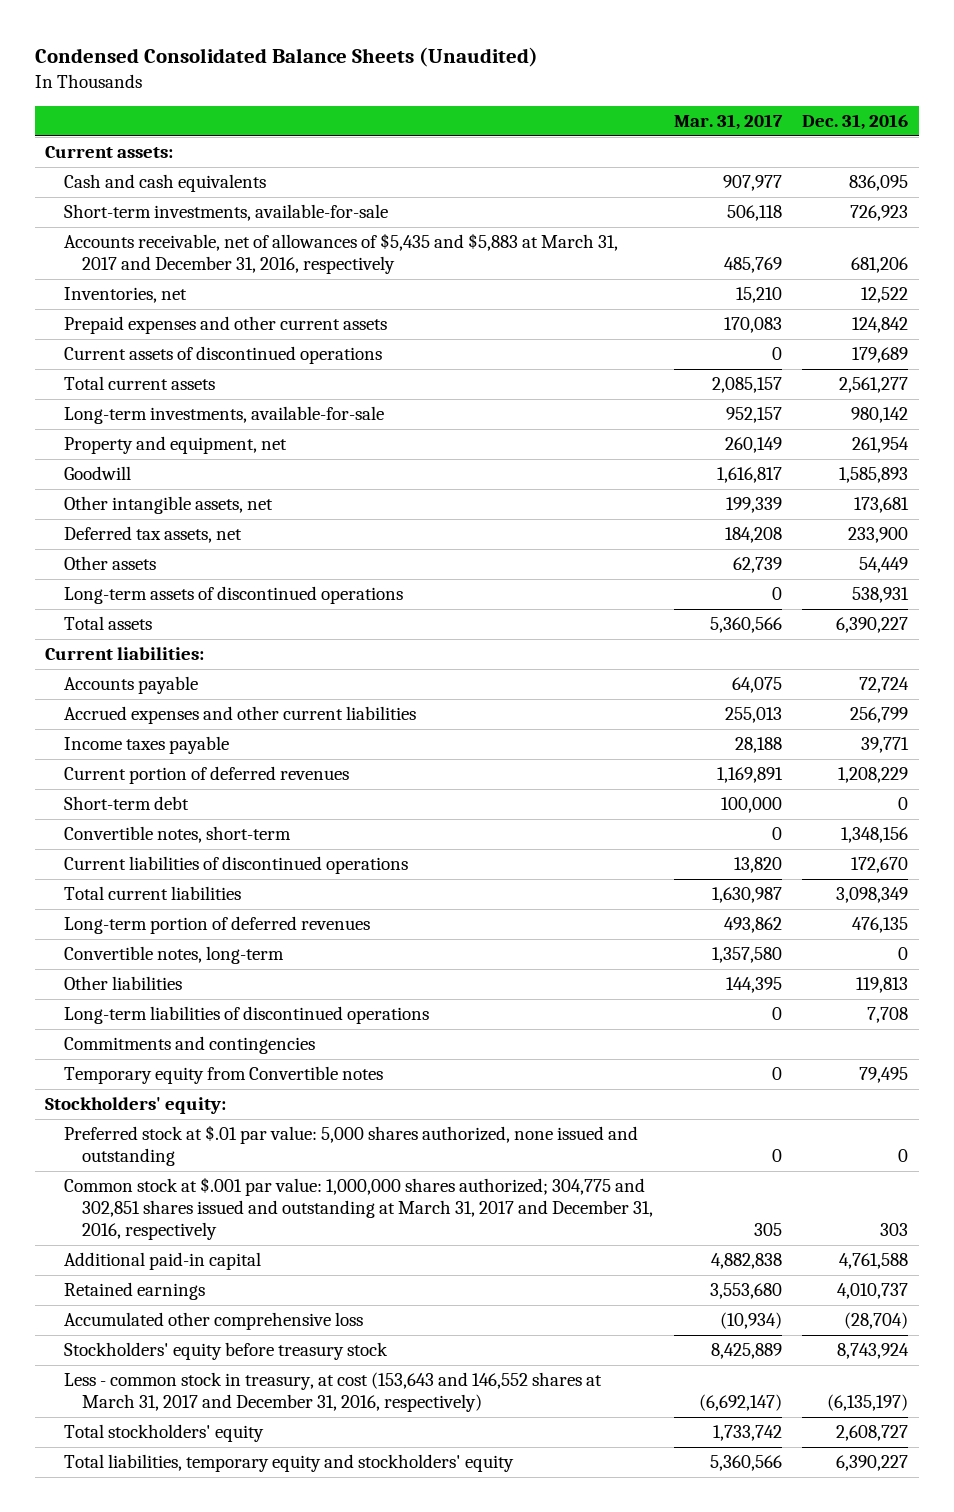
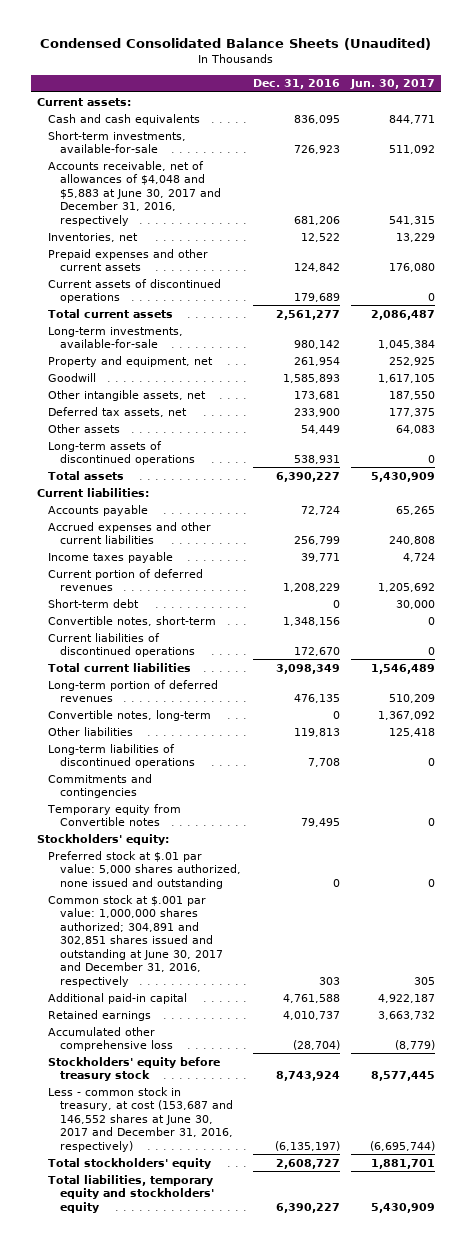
- | Mar. 31, 2017 | Dec. 31, 2016
+ | Dec. 31, 2016 | Jun. 30, 2017
- Accounts receivable, net of allowances of $5,435 and $5,883 at March 31, 2017 and December 31, 2016, respectively | 485,769 | 681,206
+ Accounts receivable, net of allowances of $4,048 and $5,883 at June 30, 2017 and December 31, 2016, respectively | 681,206 | 541,315
- Common stock at $.001 par value: 1,000,000 shares authorized; 304,775 and 302,851 shares issued and outstanding at March 31, 2017 and December 31, 2016, respectively | 305 | 303
+ Common stock at $.001 par value: 1,000,000 shares authorized; 304,891 and 302,851 shares issued and outstanding at June 30, 2017 and December 31, 2016, respectively | 303 | 305
- Less - common stock in treasury, at cost (153,643 and 146,552 shares at March 31, 2017 and December 31, 2016, respectively) | (6,692,147) | (6,135,197)
+ Less - common stock in treasury, at cost (153,687 and 146,552 shares at June 30, 2017 and December 31, 2016, respectively) | (6,135,197) | (6,695,744)

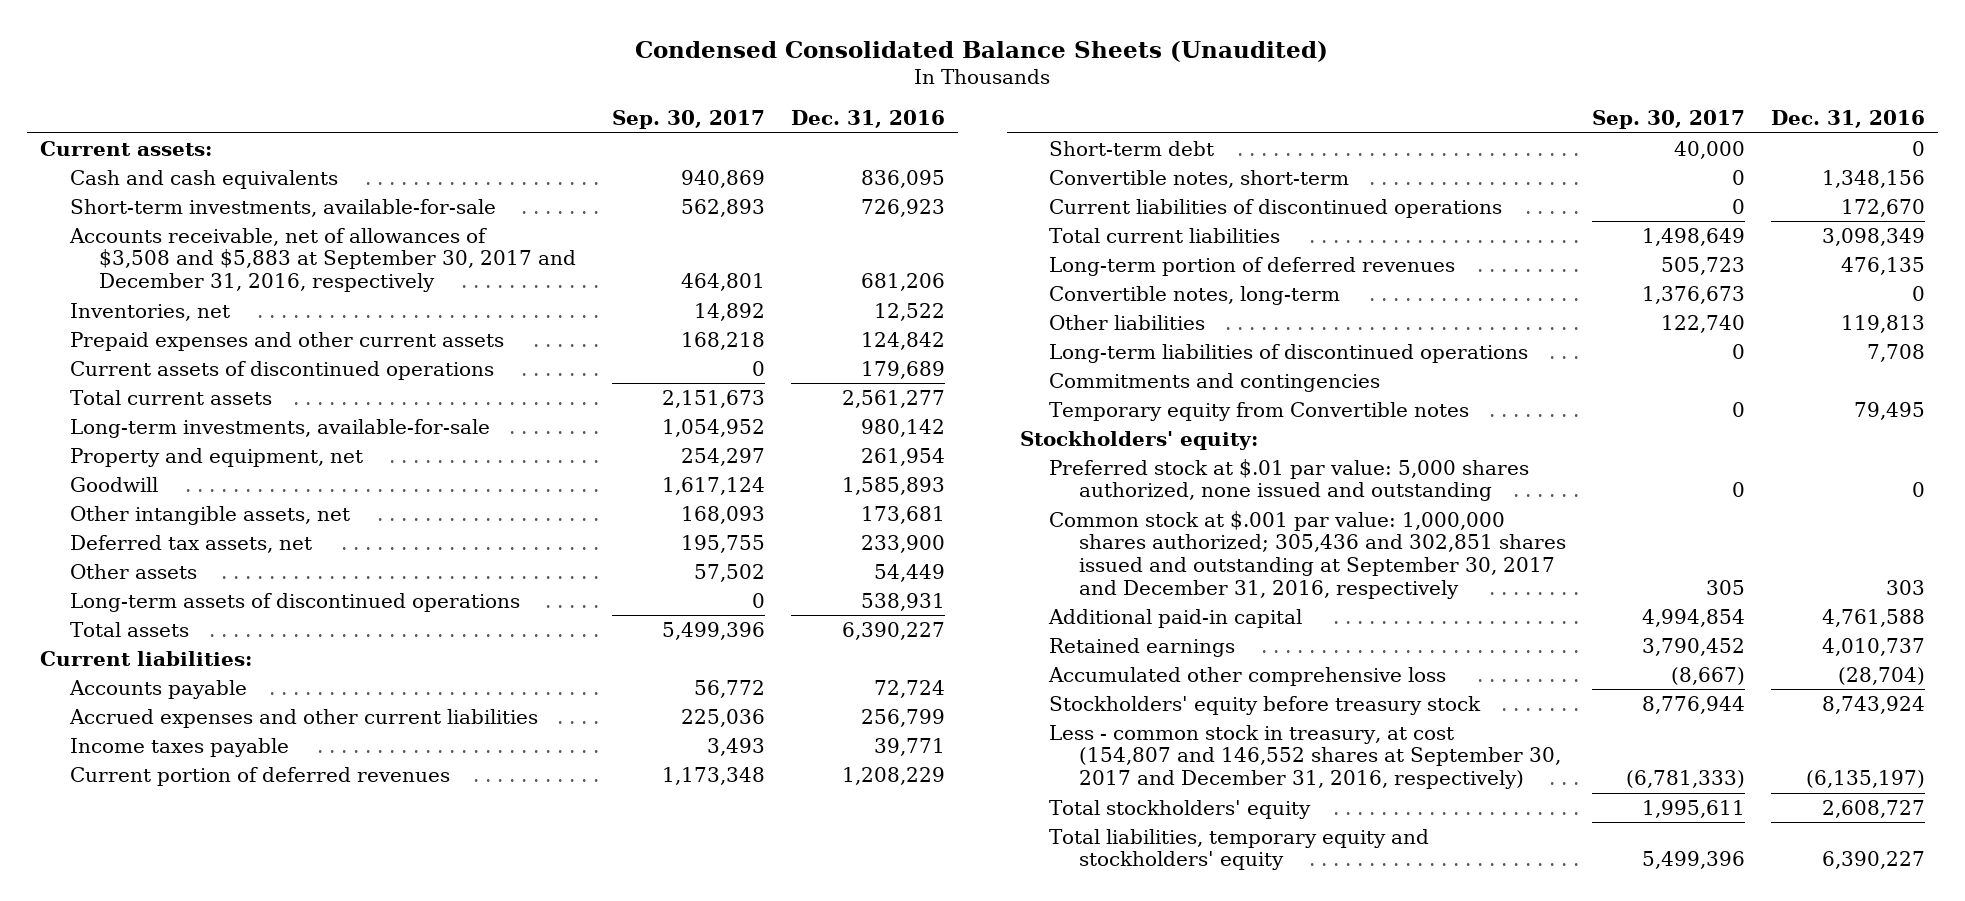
- | Dec. 31, 2016 | Jun. 30, 2017
+ | Sep. 30, 2017 | Dec. 31, 2016
- Accounts receivable, net of allowances of $4,048 and $5,883 at June 30, 2017 and December 31, 2016, respectively | 681,206 | 541,315
+ Accounts receivable, net of allowances of $3,508 and $5,883 at September 30, 2017 and December 31, 2016, respectively | 464,801 | 681,206
- Common stock at $.001 par value: 1,000,000 shares authorized; 304,891 and 302,851 shares issued and outstanding at June 30, 2017 and December 31, 2016, respectively | 303 | 305
+ Common stock at $.001 par value: 1,000,000 shares authorized; 305,436 and 302,851 shares issued and outstanding at September 30, 2017 and December 31, 2016, respectively | 305 | 303
- Less - common stock in treasury, at cost (153,687 and 146,552 shares at June 30, 2017 and December 31, 2016, respectively) | (6,135,197) | (6,695,744)
+ Less - common stock in treasury, at cost (154,807 and 146,552 shares at September 30, 2017 and December 31, 2016, respectively) | (6,781,333) | (6,135,197)

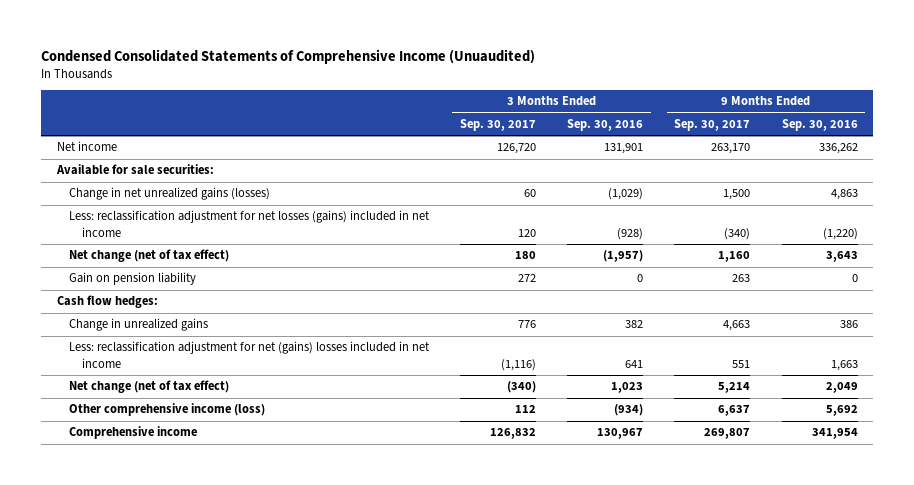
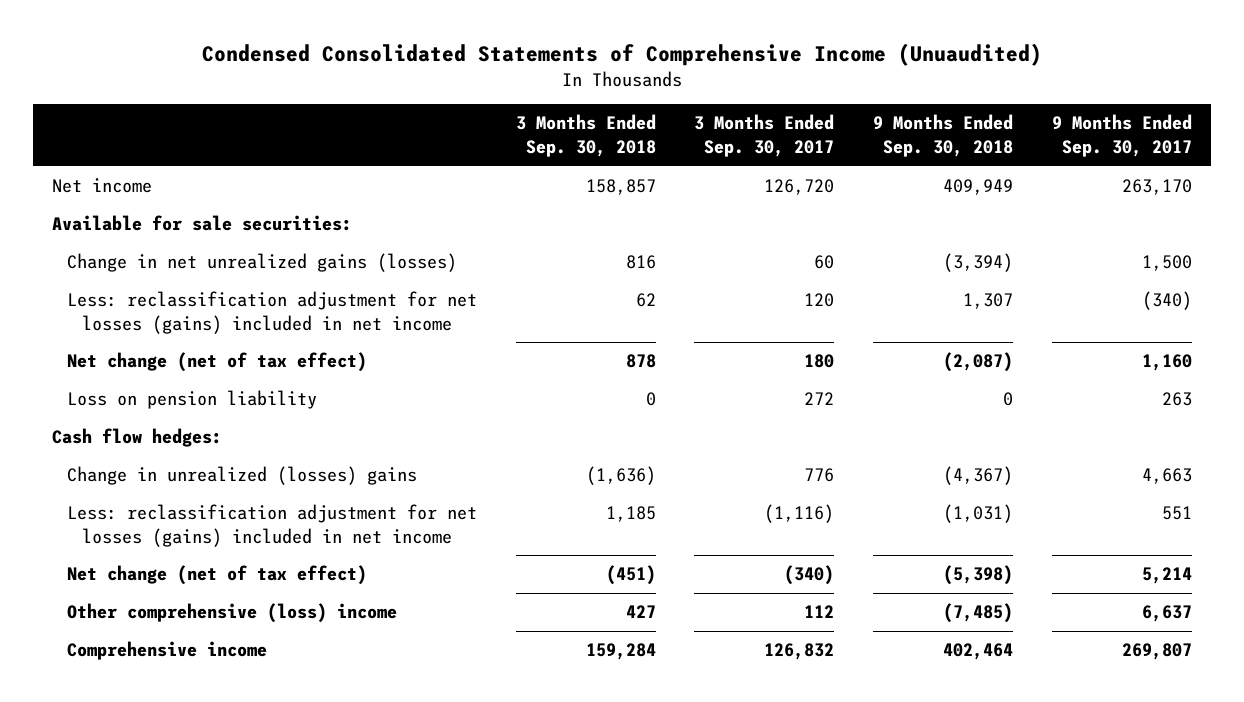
- | 3 Months Ended Sep. 30, 2017 | 3 Months Ended Sep. 30, 2016 | 9 Months Ended Sep. 30, 2017 | 9 Months Ended Sep. 30, 2016
+ | 3 Months Ended Sep. 30, 2018 | 3 Months Ended Sep. 30, 2017 | 9 Months Ended Sep. 30, 2018 | 9 Months Ended Sep. 30, 2017
- Gain on pension liability | 272 | 0 | 263 | 0
+ Loss on pension liability | 0 | 272 | 0 | 263
- Change in unrealized gains | 776 | 382 | 4,663 | 386
- Less: reclassification adjustment for net (gains) losses included in net income | (1,116) | 641 | 551 | 1,663
+ Change in unrealized (losses) gains | (1,636) | 776 | (4,367) | 4,663
+ Less: reclassification adjustment for net losses (gains) included in net income | 1,185 | (1,116) | (1,031) | 551
- Other comprehensive income (loss) | 112 | (934) | 6,637 | 5,692
+ Other comprehensive (loss) income | 427 | 112 | (7,485) | 6,637

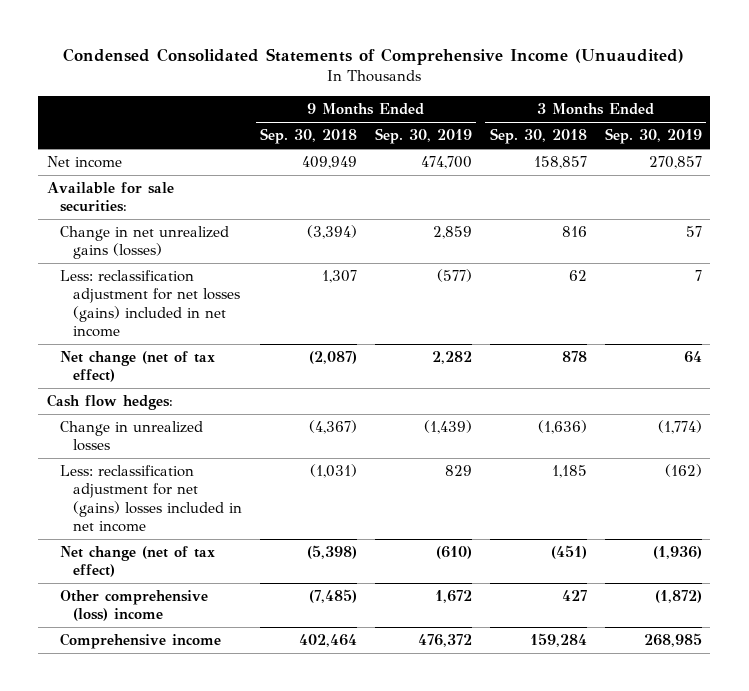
- | 3 Months Ended Sep. 30, 2018 | 3 Months Ended Sep. 30, 2017 | 9 Months Ended Sep. 30, 2018 | 9 Months Ended Sep. 30, 2017
+ | 9 Months Ended Sep. 30, 2018 | 9 Months Ended Sep. 30, 2019 | 3 Months Ended Sep. 30, 2018 | 3 Months Ended Sep. 30, 2019
- Loss on pension liability | 0 | 272 | 0 | 263
- Change in unrealized (losses) gains | (1,636) | 776 | (4,367) | 4,663
- Less: reclassification adjustment for net losses (gains) included in net income | 1,185 | (1,116) | (1,031) | 551
+ Change in unrealized losses | (4,367) | (1,439) | (1,636) | (1,774)
+ Less: reclassification adjustment for net (gains) losses included in net income | (1,031) | 829 | 1,185 | (162)

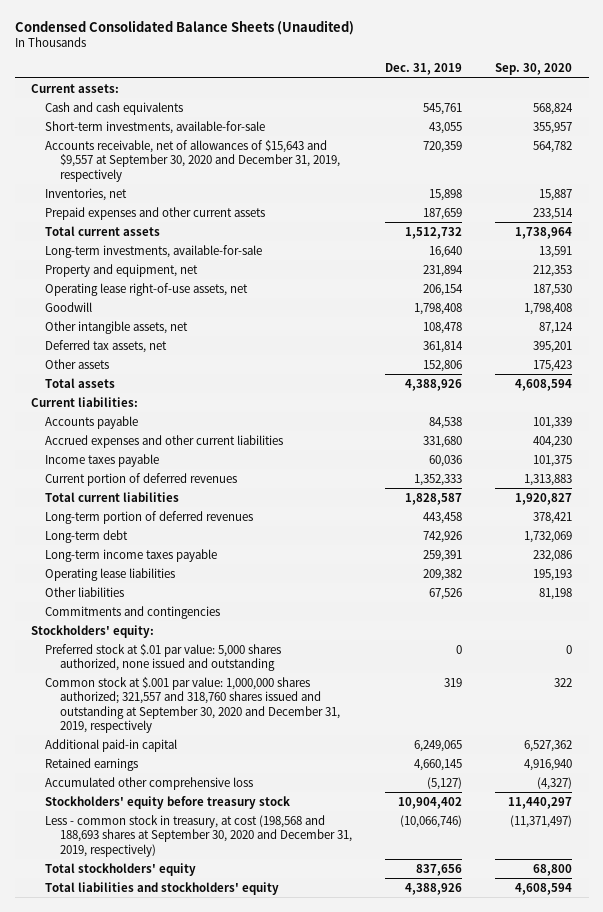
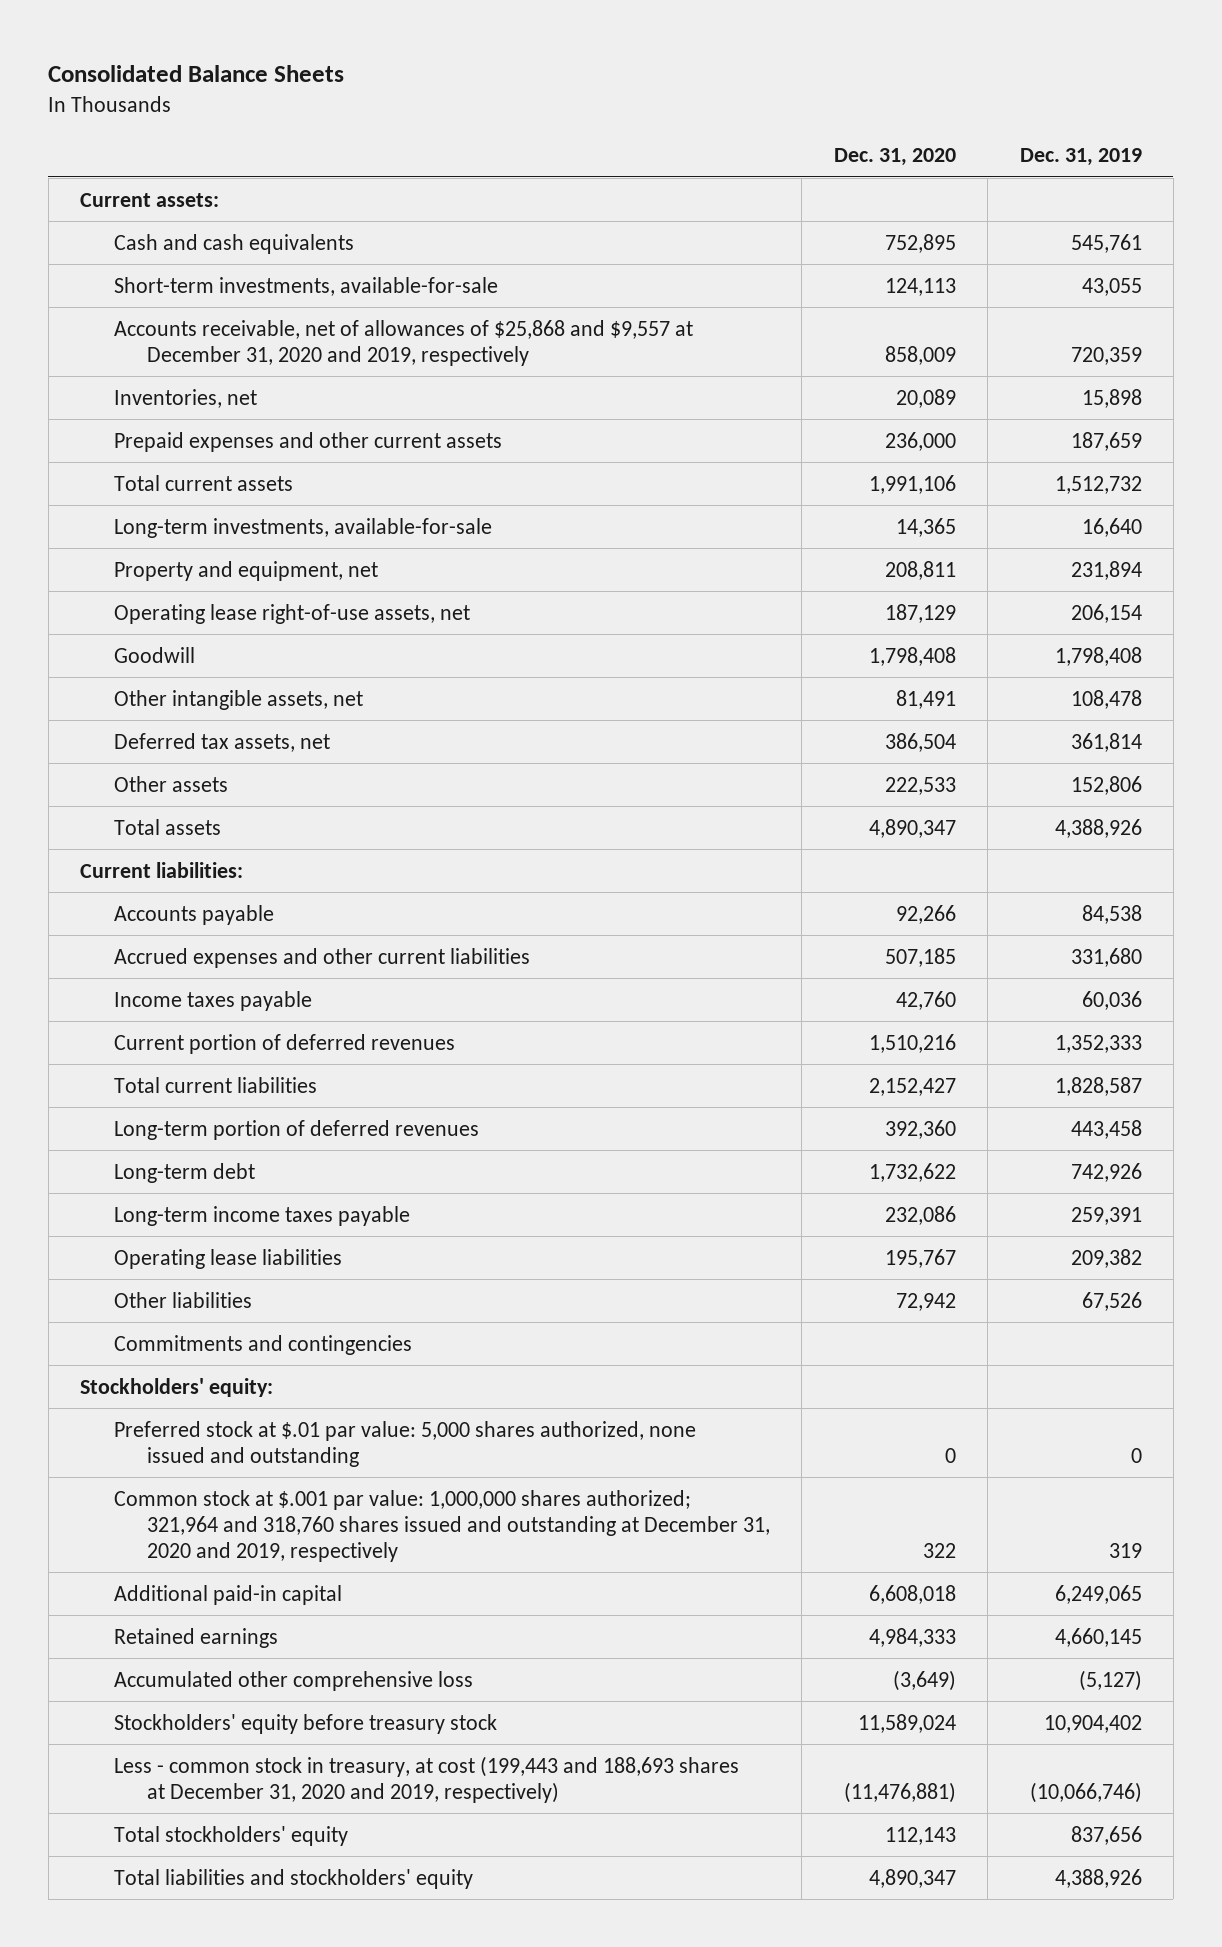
- Condensed Consolidated Balance Sheets (Unaudited)
+ Consolidated Balance Sheets
- | Dec. 31, 2019 | Sep. 30, 2020
+ | Dec. 31, 2020 | Dec. 31, 2019
- Accounts receivable, net of allowances of $15,643 and $9,557 at September 30, 2020 and December 31, 2019, respectively | 720,359 | 564,782
+ Accounts receivable, net of allowances of $25,868 and $9,557 at December 31, 2020 and 2019, respectively | 858,009 | 720,359
- Common stock at $.001 par value: 1,000,000 shares authorized; 321,557 and 318,760 shares issued and outstanding at September 30, 2020 and December 31, 2019, respectively | 319 | 322
+ Common stock at $.001 par value: 1,000,000 shares authorized; 321,964 and 318,760 shares issued and outstanding at December 31, 2020 and 2019, respectively | 322 | 319
- Less - common stock in treasury, at cost (198,568 and 188,693 shares at September 30, 2020 and December 31, 2019, respectively) | (10,066,746) | (11,371,497)
+ Less - common stock in treasury, at cost (199,443 and 188,693 shares at December 31, 2020 and 2019, respectively) | (11,476,881) | (10,066,746)

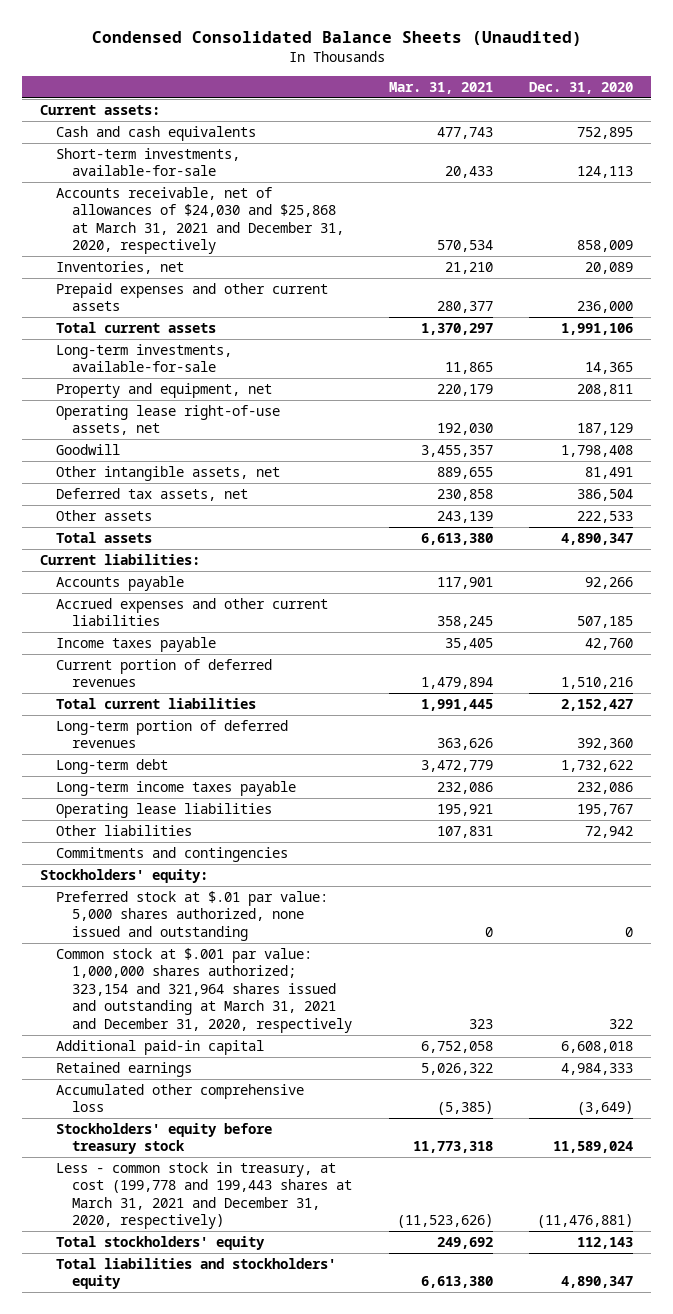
- Consolidated Balance Sheets
+ Condensed Consolidated Balance Sheets (Unaudited)
- | Dec. 31, 2020 | Dec. 31, 2019
+ | Mar. 31, 2021 | Dec. 31, 2020
- Accounts receivable, net of allowances of $25,868 and $9,557 at December 31, 2020 and 2019, respectively | 858,009 | 720,359
+ Accounts receivable, net of allowances of $24,030 and $25,868 at March 31, 2021 and December 31, 2020, respectively | 570,534 | 858,009
- Common stock at $.001 par value: 1,000,000 shares authorized; 321,964 and 318,760 shares issued and outstanding at December 31, 2020 and 2019, respectively | 322 | 319
+ Common stock at $.001 par value: 1,000,000 shares authorized; 323,154 and 321,964 shares issued and outstanding at March 31, 2021 and December 31, 2020, respectively | 323 | 322
- Less - common stock in treasury, at cost (199,443 and 188,693 shares at December 31, 2020 and 2019, respectively) | (11,476,881) | (10,066,746)
+ Less - common stock in treasury, at cost (199,778 and 199,443 shares at March 31, 2021 and December 31, 2020, respectively) | (11,523,626) | (11,476,881)

